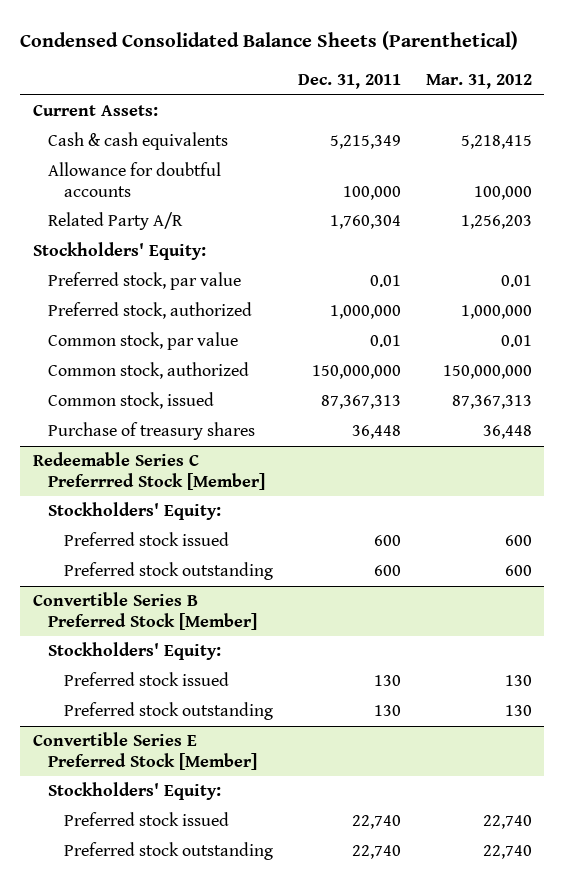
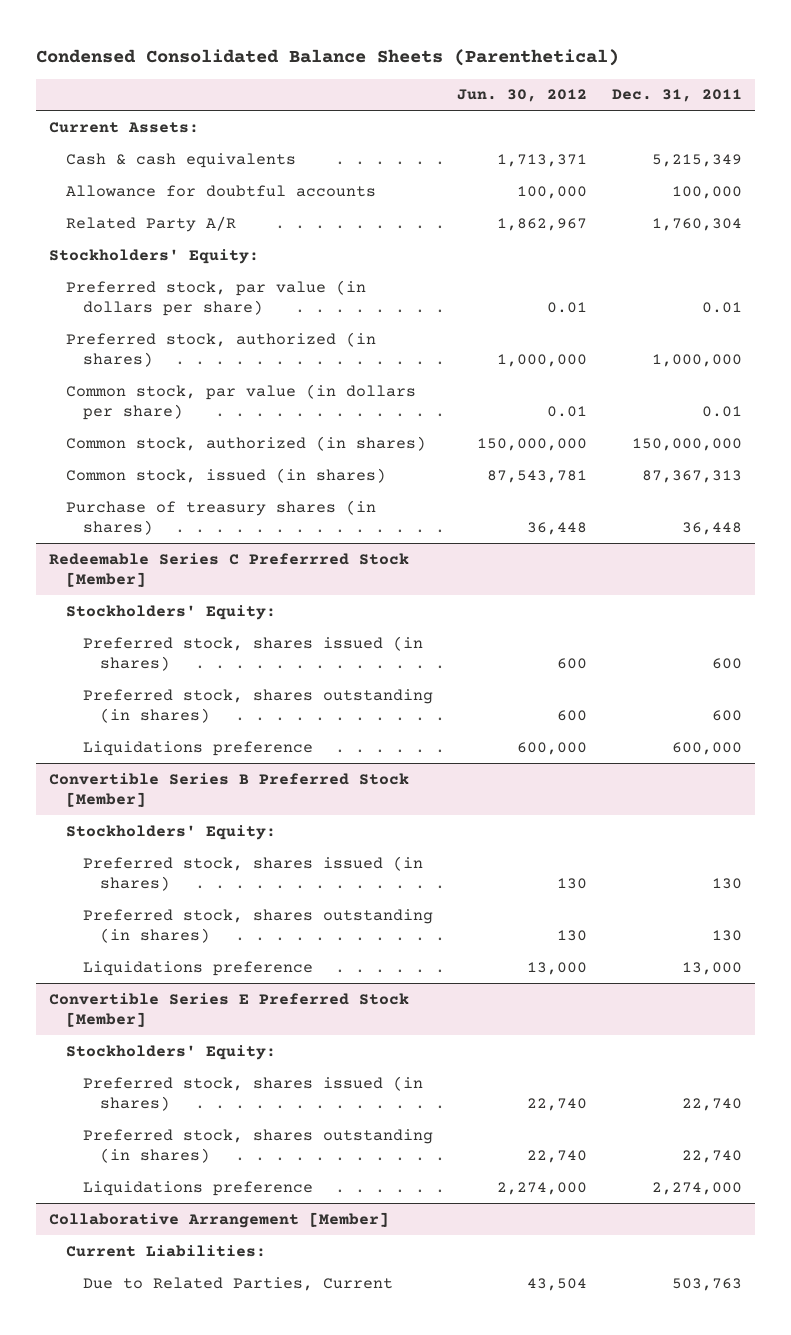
- | Dec. 31, 2011 | Mar. 31, 2012
+ | Jun. 30, 2012 | Dec. 31, 2011
- Preferred stock, par value | 0.01 | 0.01
- Preferred stock, authorized | 1,000,000 | 1,000,000
- Common stock, par value | 0.01 | 0.01
- Common stock, authorized | 150,000,000 | 150,000,000
- Common stock, issued | 87,367,313 | 87,367,313
- Purchase of treasury shares | 36,448 | 36,448
+ Preferred stock, par value (in dollars per share) | 0.01 | 0.01
+ Preferred stock, authorized (in shares) | 1,000,000 | 1,000,000
+ Common stock, par value (in dollars per share) | 0.01 | 0.01
+ Common stock, authorized (in shares) | 150,000,000 | 150,000,000
+ Common stock, issued (in shares) | 87,543,781 | 87,367,313
+ Purchase of treasury shares (in shares) | 36,448 | 36,448
@ Redeemable Series C Preferrred Stock [Member]
- Preferred stock issued | 600 | 600
- Preferred stock outstanding | 600 | 600
+ Preferred stock, shares issued (in shares) | 600 | 600
+ Preferred stock, shares outstanding (in shares) | 600 | 600
+ Liquidations preference | 600,000 | 600,000
@ Convertible Series B Preferred Stock [Member]
- Preferred stock issued | 130 | 130
- Preferred stock outstanding | 130 | 130
+ Preferred stock, shares issued (in shares) | 130 | 130
+ Preferred stock, shares outstanding (in shares) | 130 | 130
+ Liquidations preference | 13,000 | 13,000
@ Convertible Series E Preferred Stock [Member]
- Preferred stock issued | 22,740 | 22,740
- Preferred stock outstanding | 22,740 | 22,740
+ Preferred stock, shares issued (in shares) | 22,740 | 22,740
+ Preferred stock, shares outstanding (in shares) | 22,740 | 22,740
+ Liquidations preference | 2,274,000 | 2,274,000
+ Collaborative Arrangement [Member]
+ Current Liabilities:
+ Due to Related Parties, Current | 43,504 | 503,763

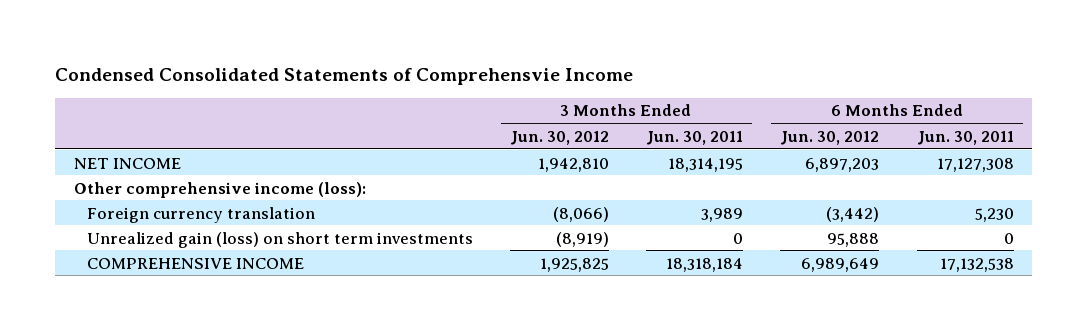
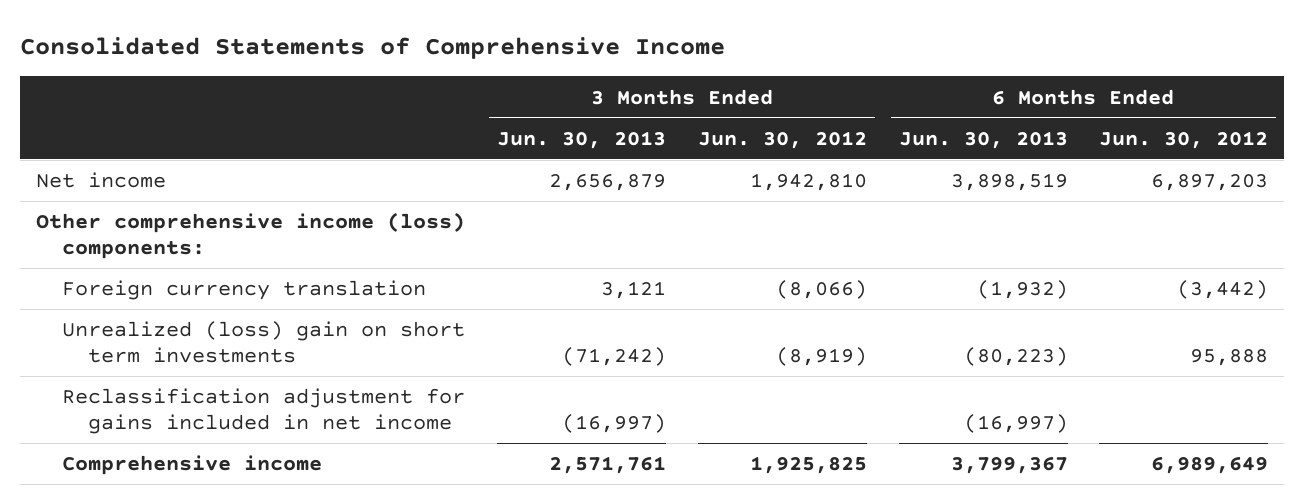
- Condensed Consolidated Statements of Comprehensvie Income
+ Consolidated Statements of Comprehensive Income
- | 3 Months Ended Jun. 30, 2012 | 3 Months Ended Jun. 30, 2011 | 6 Months Ended Jun. 30, 2012 | 6 Months Ended Jun. 30, 2011
+ | 3 Months Ended Jun. 30, 2013 | 3 Months Ended Jun. 30, 2012 | 6 Months Ended Jun. 30, 2013 | 6 Months Ended Jun. 30, 2012
- NET INCOME | 1,942,810 | 18,314,195 | 6,897,203 | 17,127,308
- Other comprehensive income (loss):
+ Net income | 2,656,879 | 1,942,810 | 3,898,519 | 6,897,203
+ Other comprehensive income (loss) components:
- Unrealized gain (loss) on short term investments | (8,919) | 0 | 95,888 | 0
- COMPREHENSIVE INCOME | 1,925,825 | 18,318,184 | 6,989,649 | 17,132,538
+ Unrealized (loss) gain on short term investments | (71,242) | (8,919) | (80,223) | 95,888
+ Reclassification adjustment for gains included in net income | (16,997) | | (16,997) |
+ Comprehensive income | 2,571,761 | 1,925,825 | 3,799,367 | 6,989,649

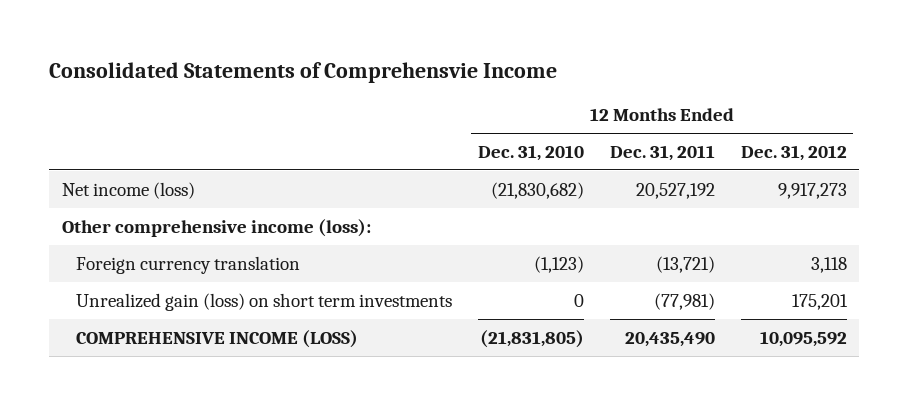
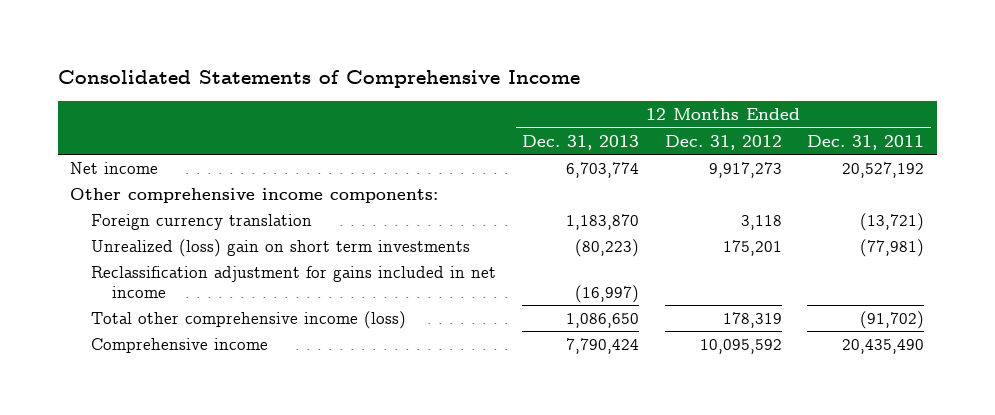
- Consolidated Statements of Comprehensvie Income
+ Consolidated Statements of Comprehensive Income
- | 12 Months Ended Dec. 31, 2010 | 12 Months Ended Dec. 31, 2011 | 12 Months Ended Dec. 31, 2012
+ | 12 Months Ended Dec. 31, 2013 | 12 Months Ended Dec. 31, 2012 | 12 Months Ended Dec. 31, 2011
- Net income (loss) | (21,830,682) | 20,527,192 | 9,917,273
- Other comprehensive income (loss):
+ Net income | 6,703,774 | 9,917,273 | 20,527,192
+ Other comprehensive income components:
- Unrealized gain (loss) on short term investments | 0 | (77,981) | 175,201
- COMPREHENSIVE INCOME (LOSS) | (21,831,805) | 20,435,490 | 10,095,592
+ Unrealized (loss) gain on short term investments | (80,223) | 175,201 | (77,981)
+ Reclassification adjustment for gains included in net income | (16,997) | |
+ Total other comprehensive income (loss) | 1,086,650 | 178,319 | (91,702)
+ Comprehensive income | 7,790,424 | 10,095,592 | 20,435,490

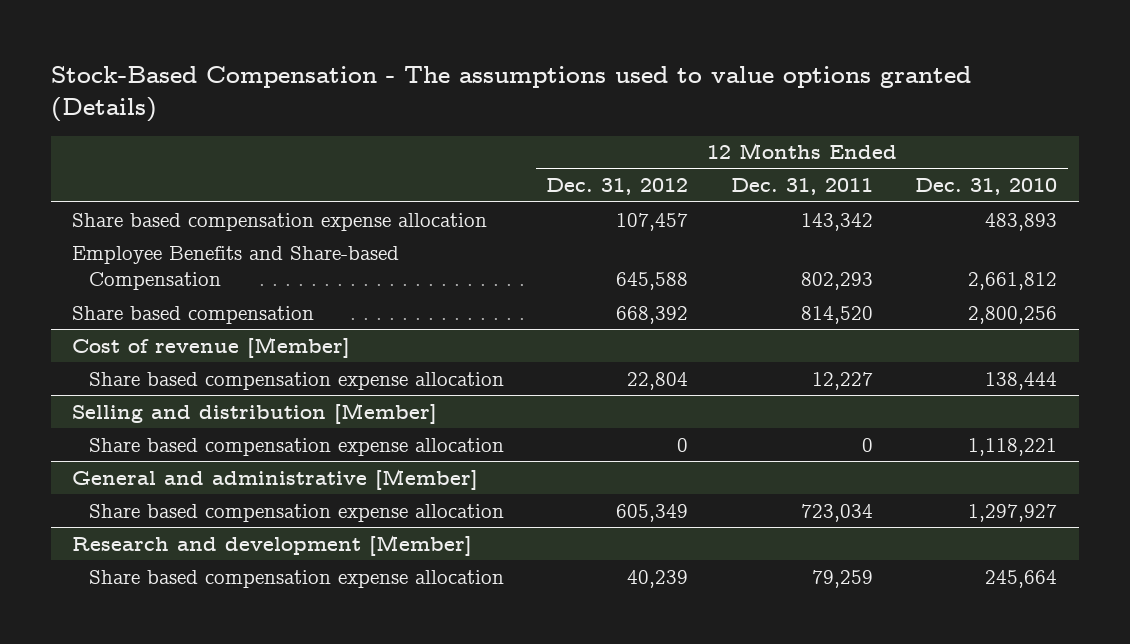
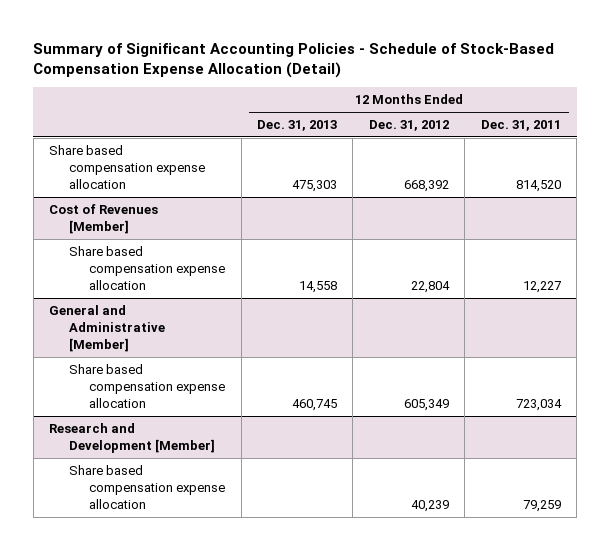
- Stock-Based Compensation - The assumptions used to value options granted (Details)
+ Summary of Significant Accounting Policies - Schedule of Stock-Based Compensation Expense Allocation (Detail)
- | 12 Months Ended Dec. 31, 2012 | 12 Months Ended Dec. 31, 2011 | 12 Months Ended Dec. 31, 2010
+ | 12 Months Ended Dec. 31, 2013 | 12 Months Ended Dec. 31, 2012 | 12 Months Ended Dec. 31, 2011
- Share based compensation expense allocation | 107,457 | 143,342 | 483,893
- Employee Benefits and Share-based Compensation | 645,588 | 802,293 | 2,661,812
- Share based compensation | 668,392 | 814,520 | 2,800,256
- Cost of revenue [Member]
+ Share based compensation expense allocation | 475,303 | 668,392 | 814,520
+ Cost of Revenues [Member]
- Selling and distribution [Member]
- Share based compensation expense allocation | 0 | 0 | 1,118,221
- General and administrative [Member]
+ General and Administrative [Member]
- Research and development [Member]
+ Research and Development [Member]

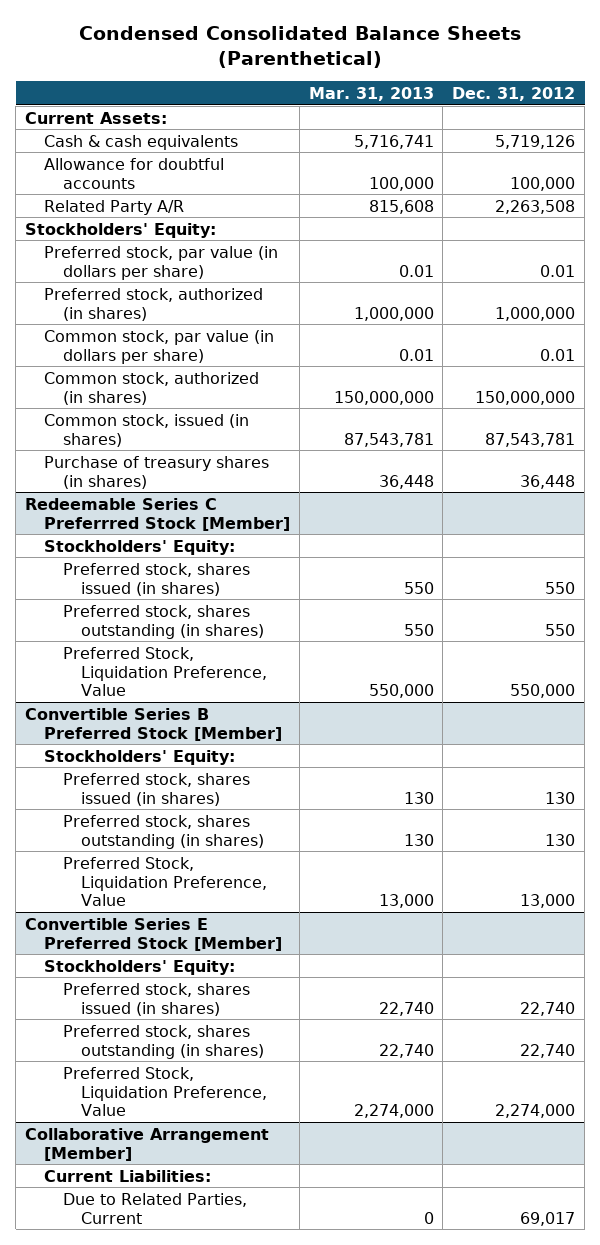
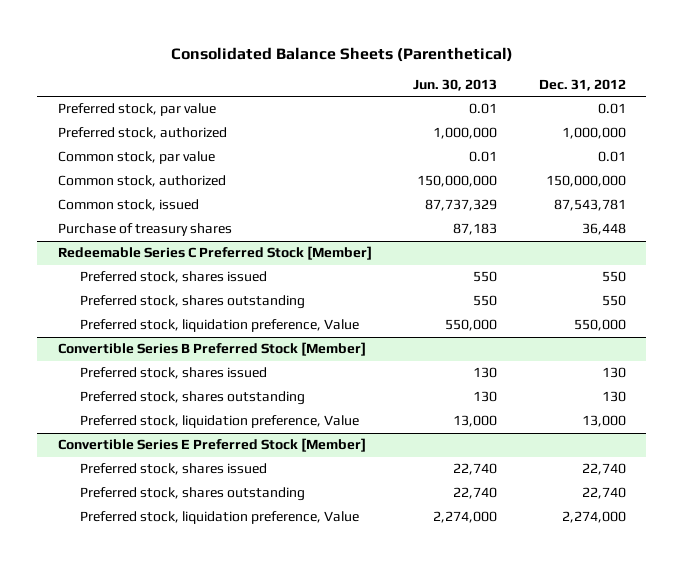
- Condensed Consolidated Balance Sheets (Parenthetical)
+ Consolidated Balance Sheets (Parenthetical)
- | Mar. 31, 2013 | Dec. 31, 2012
+ | Jun. 30, 2013 | Dec. 31, 2012
- Current Assets:
- Cash & cash equivalents | 5,716,741 | 5,719,126
- Allowance for doubtful accounts | 100,000 | 100,000
- Related Party A/R | 815,608 | 2,263,508
- Stockholders' Equity:
- Preferred stock, par value (in dollars per share) | 0.01 | 0.01
- Preferred stock, authorized (in shares) | 1,000,000 | 1,000,000
- Common stock, par value (in dollars per share) | 0.01 | 0.01
- Common stock, authorized (in shares) | 150,000,000 | 150,000,000
- Common stock, issued (in shares) | 87,543,781 | 87,543,781
- Purchase of treasury shares (in shares) | 36,448 | 36,448
- Redeemable Series C Preferrred Stock [Member]
- Stockholders' Equity:
- Preferred stock, shares issued (in shares) | 550 | 550
- Preferred stock, shares outstanding (in shares) | 550 | 550
- Preferred Stock, Liquidation Preference, Value | 550,000 | 550,000
+ Preferred stock, par value | 0.01 | 0.01
+ Preferred stock, authorized | 1,000,000 | 1,000,000
+ Common stock, par value | 0.01 | 0.01
+ Common stock, authorized | 150,000,000 | 150,000,000
+ Common stock, issued | 87,737,329 | 87,543,781
+ Purchase of treasury shares | 87,183 | 36,448
+ Redeemable Series C Preferred Stock [Member]
+ Preferred stock, shares issued | 550 | 550
+ Preferred stock, shares outstanding | 550 | 550
+ Preferred stock, liquidation preference, Value | 550,000 | 550,000
@ Convertible Series B Preferred Stock [Member]
- Stockholders' Equity:
- Preferred stock, shares issued (in shares) | 130 | 130
- Preferred stock, shares outstanding (in shares) | 130 | 130
- Preferred Stock, Liquidation Preference, Value | 13,000 | 13,000
+ Preferred stock, shares issued | 130 | 130
+ Preferred stock, shares outstanding | 130 | 130
+ Preferred stock, liquidation preference, Value | 13,000 | 13,000
@ Convertible Series E Preferred Stock [Member]
- Stockholders' Equity:
- Preferred stock, shares issued (in shares) | 22,740 | 22,740
- Preferred stock, shares outstanding (in shares) | 22,740 | 22,740
- Preferred Stock, Liquidation Preference, Value | 2,274,000 | 2,274,000
- Collaborative Arrangement [Member]
- Current Liabilities:
- Due to Related Parties, Current | 0 | 69,017
@ Convertible Series E Preferred Stock [Member]
+ Preferred stock, shares issued | 22,740 | 22,740
+ Preferred stock, shares outstanding | 22,740 | 22,740
+ Preferred stock, liquidation preference, Value | 2,274,000 | 2,274,000

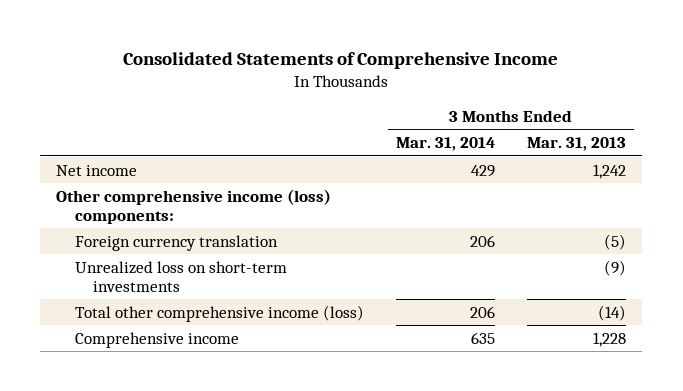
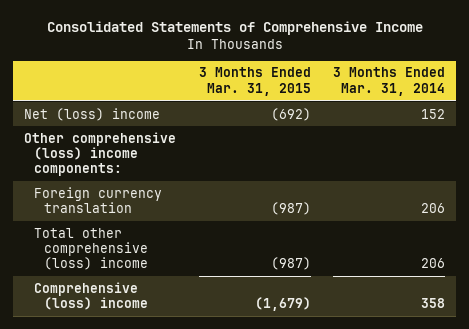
- | 3 Months Ended Mar. 31, 2014 | 3 Months Ended Mar. 31, 2013
+ | 3 Months Ended Mar. 31, 2015 | 3 Months Ended Mar. 31, 2014
- Net income | 429 | 1,242
- Other comprehensive income (loss) components:
+ Net (loss) income | (692) | 152
+ Other comprehensive (loss) income components:
- Unrealized loss on short-term investments | | (9)
- Total other comprehensive income (loss) | 206 | (14)
- Comprehensive income | 635 | 1,228
+ Total other comprehensive (loss) income | (987) | 206
+ Comprehensive (loss) income | (1,679) | 358

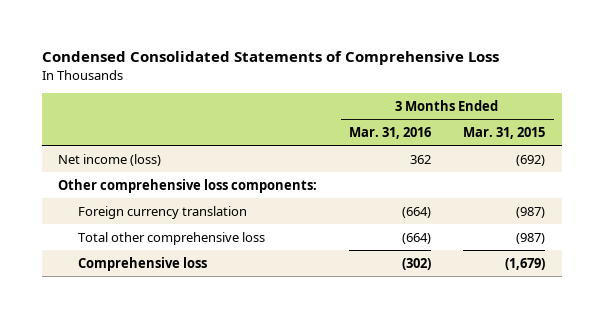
- Consolidated Statements of Comprehensive Income
+ Condensed Consolidated Statements of Comprehensive Loss
- | 3 Months Ended Mar. 31, 2015 | 3 Months Ended Mar. 31, 2014
+ | 3 Months Ended Mar. 31, 2016 | 3 Months Ended Mar. 31, 2015
- Net (loss) income | (692) | 152
- Other comprehensive (loss) income components:
+ Net income (loss) | 362 | (692)
+ Other comprehensive loss components:
- Total other comprehensive (loss) income | (987) | 206
- Comprehensive (loss) income | (1,679) | 358
+ Total other comprehensive loss | (664) | (987)
+ Comprehensive loss | (302) | (1,679)

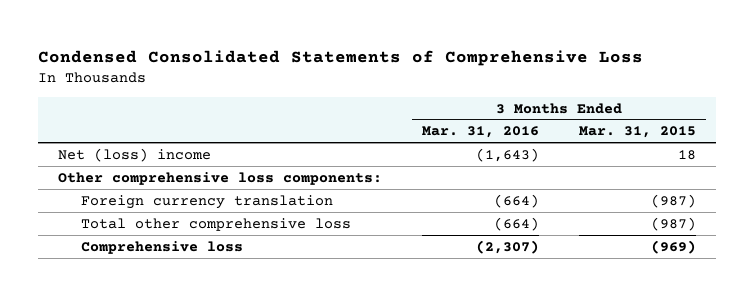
- Net income (loss) | 362 | (692)
+ Net (loss) income | (1,643) | 18
- Comprehensive loss | (302) | (1,679)
+ Comprehensive loss | (2,307) | (969)

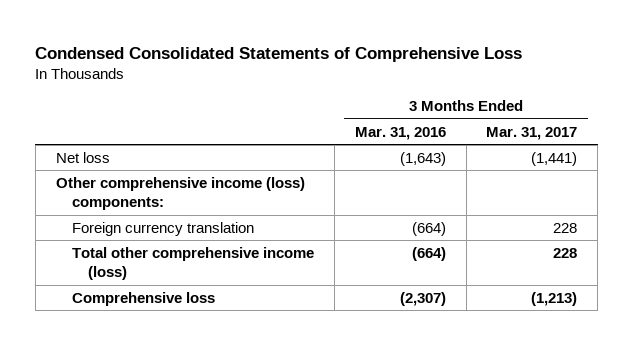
- | 3 Months Ended Mar. 31, 2016 | 3 Months Ended Mar. 31, 2015
+ | 3 Months Ended Mar. 31, 2016 | 3 Months Ended Mar. 31, 2017
- Net (loss) income | (1,643) | 18
- Other comprehensive loss components:
+ Net loss | (1,643) | (1,441)
+ Other comprehensive income (loss) components:
- Total other comprehensive loss | (664) | (987)
+ Total other comprehensive income (loss) | (664) | 228

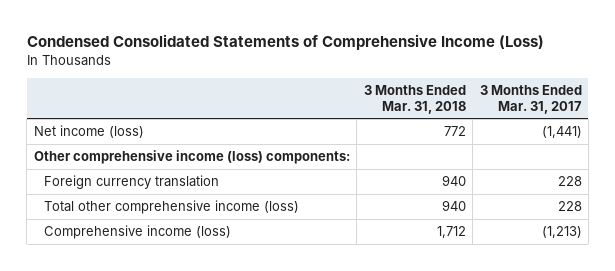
- Condensed Consolidated Statements of Comprehensive Loss
+ Condensed Consolidated Statements of Comprehensive Income (Loss)
- | 3 Months Ended Mar. 31, 2016 | 3 Months Ended Mar. 31, 2017
+ | 3 Months Ended Mar. 31, 2018 | 3 Months Ended Mar. 31, 2017
- Net loss | (1,643) | (1,441)
+ Net income (loss) | 772 | (1,441)
- Comprehensive loss | (2,307) | (1,213)
+ Comprehensive income (loss) | 1,712 | (1,213)

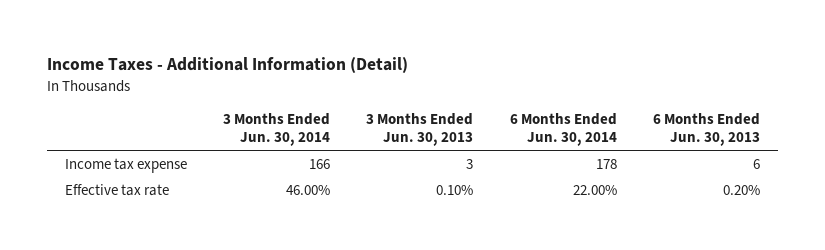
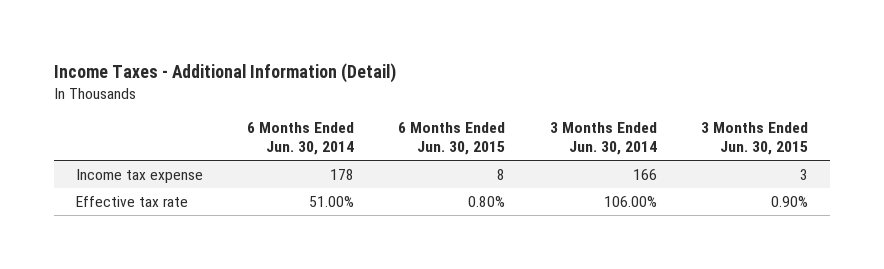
- | 3 Months Ended Jun. 30, 2014 | 3 Months Ended Jun. 30, 2013 | 6 Months Ended Jun. 30, 2014 | 6 Months Ended Jun. 30, 2013
+ | 6 Months Ended Jun. 30, 2014 | 6 Months Ended Jun. 30, 2015 | 3 Months Ended Jun. 30, 2014 | 3 Months Ended Jun. 30, 2015
- Effective tax rate | 46.00% | 0.10% | 22.00% | 0.20%
+ Effective tax rate | 51.00% | 0.80% | 106.00% | 0.90%

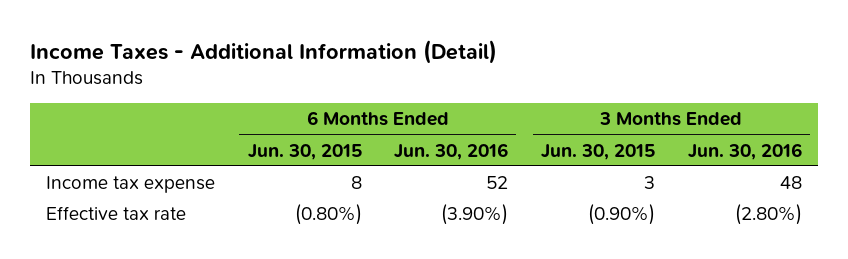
- | 6 Months Ended Jun. 30, 2014 | 6 Months Ended Jun. 30, 2015 | 3 Months Ended Jun. 30, 2014 | 3 Months Ended Jun. 30, 2015
+ | 6 Months Ended Jun. 30, 2015 | 6 Months Ended Jun. 30, 2016 | 3 Months Ended Jun. 30, 2015 | 3 Months Ended Jun. 30, 2016
- Effective tax rate | 51.00% | 0.80% | 106.00% | 0.90%
+ Effective tax rate | (0.80%) | (3.90%) | (0.90%) | (2.80%)

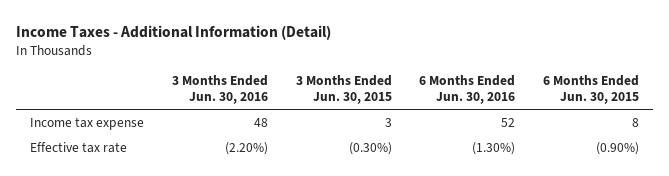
- | 6 Months Ended Jun. 30, 2015 | 6 Months Ended Jun. 30, 2016 | 3 Months Ended Jun. 30, 2015 | 3 Months Ended Jun. 30, 2016
+ | 3 Months Ended Jun. 30, 2016 | 3 Months Ended Jun. 30, 2015 | 6 Months Ended Jun. 30, 2016 | 6 Months Ended Jun. 30, 2015
- Effective tax rate | (0.80%) | (3.90%) | (0.90%) | (2.80%)
+ Effective tax rate | (2.20%) | (0.30%) | (1.30%) | (0.90%)

